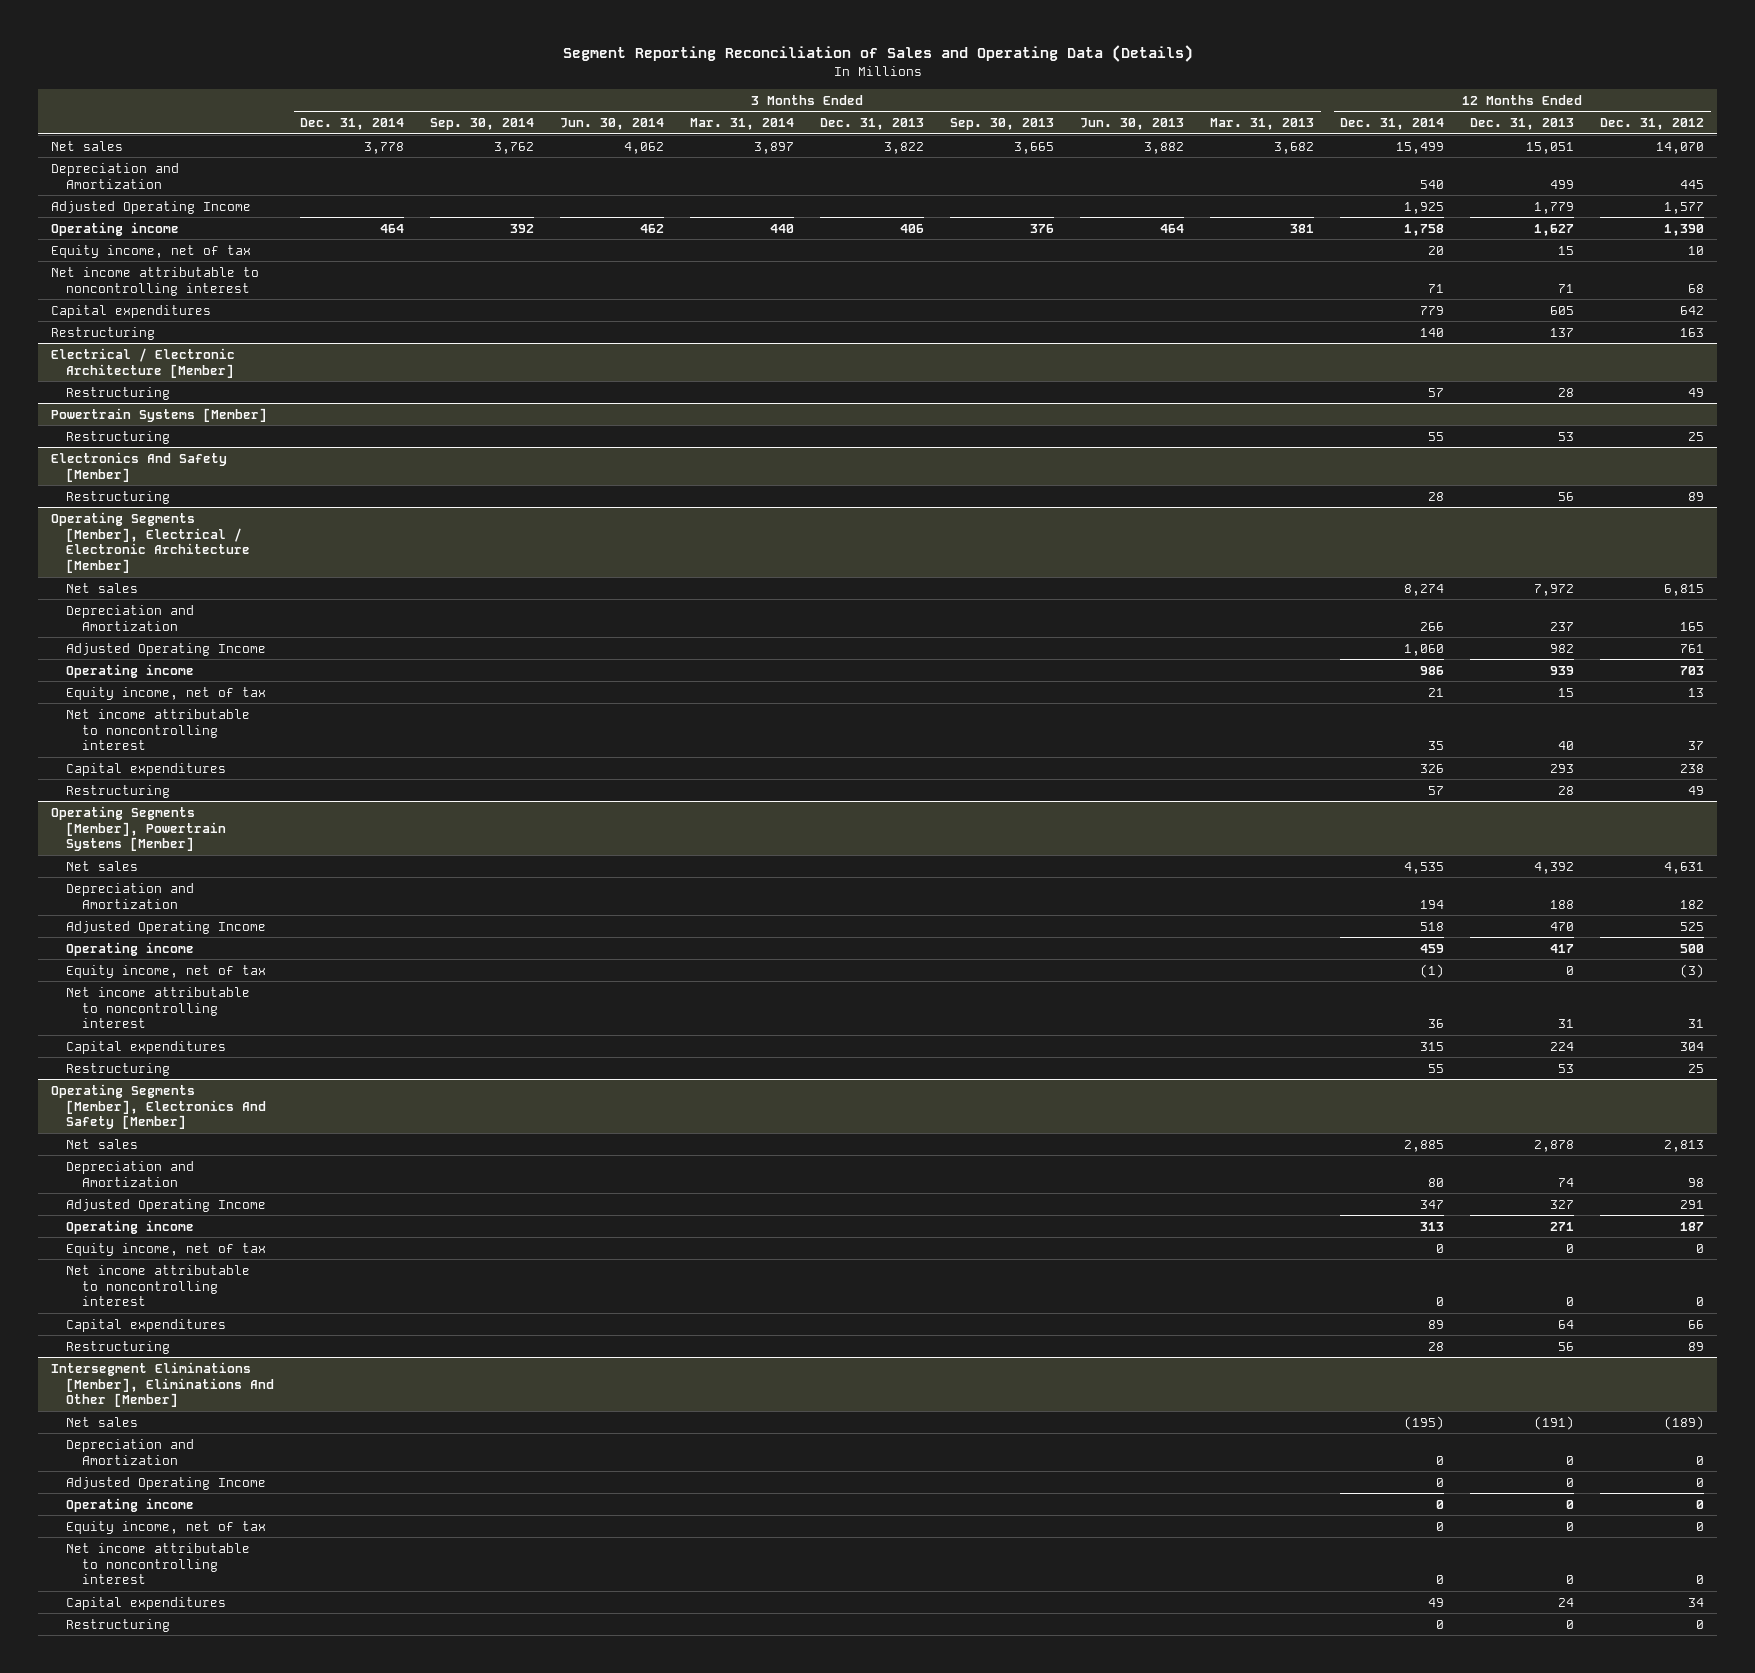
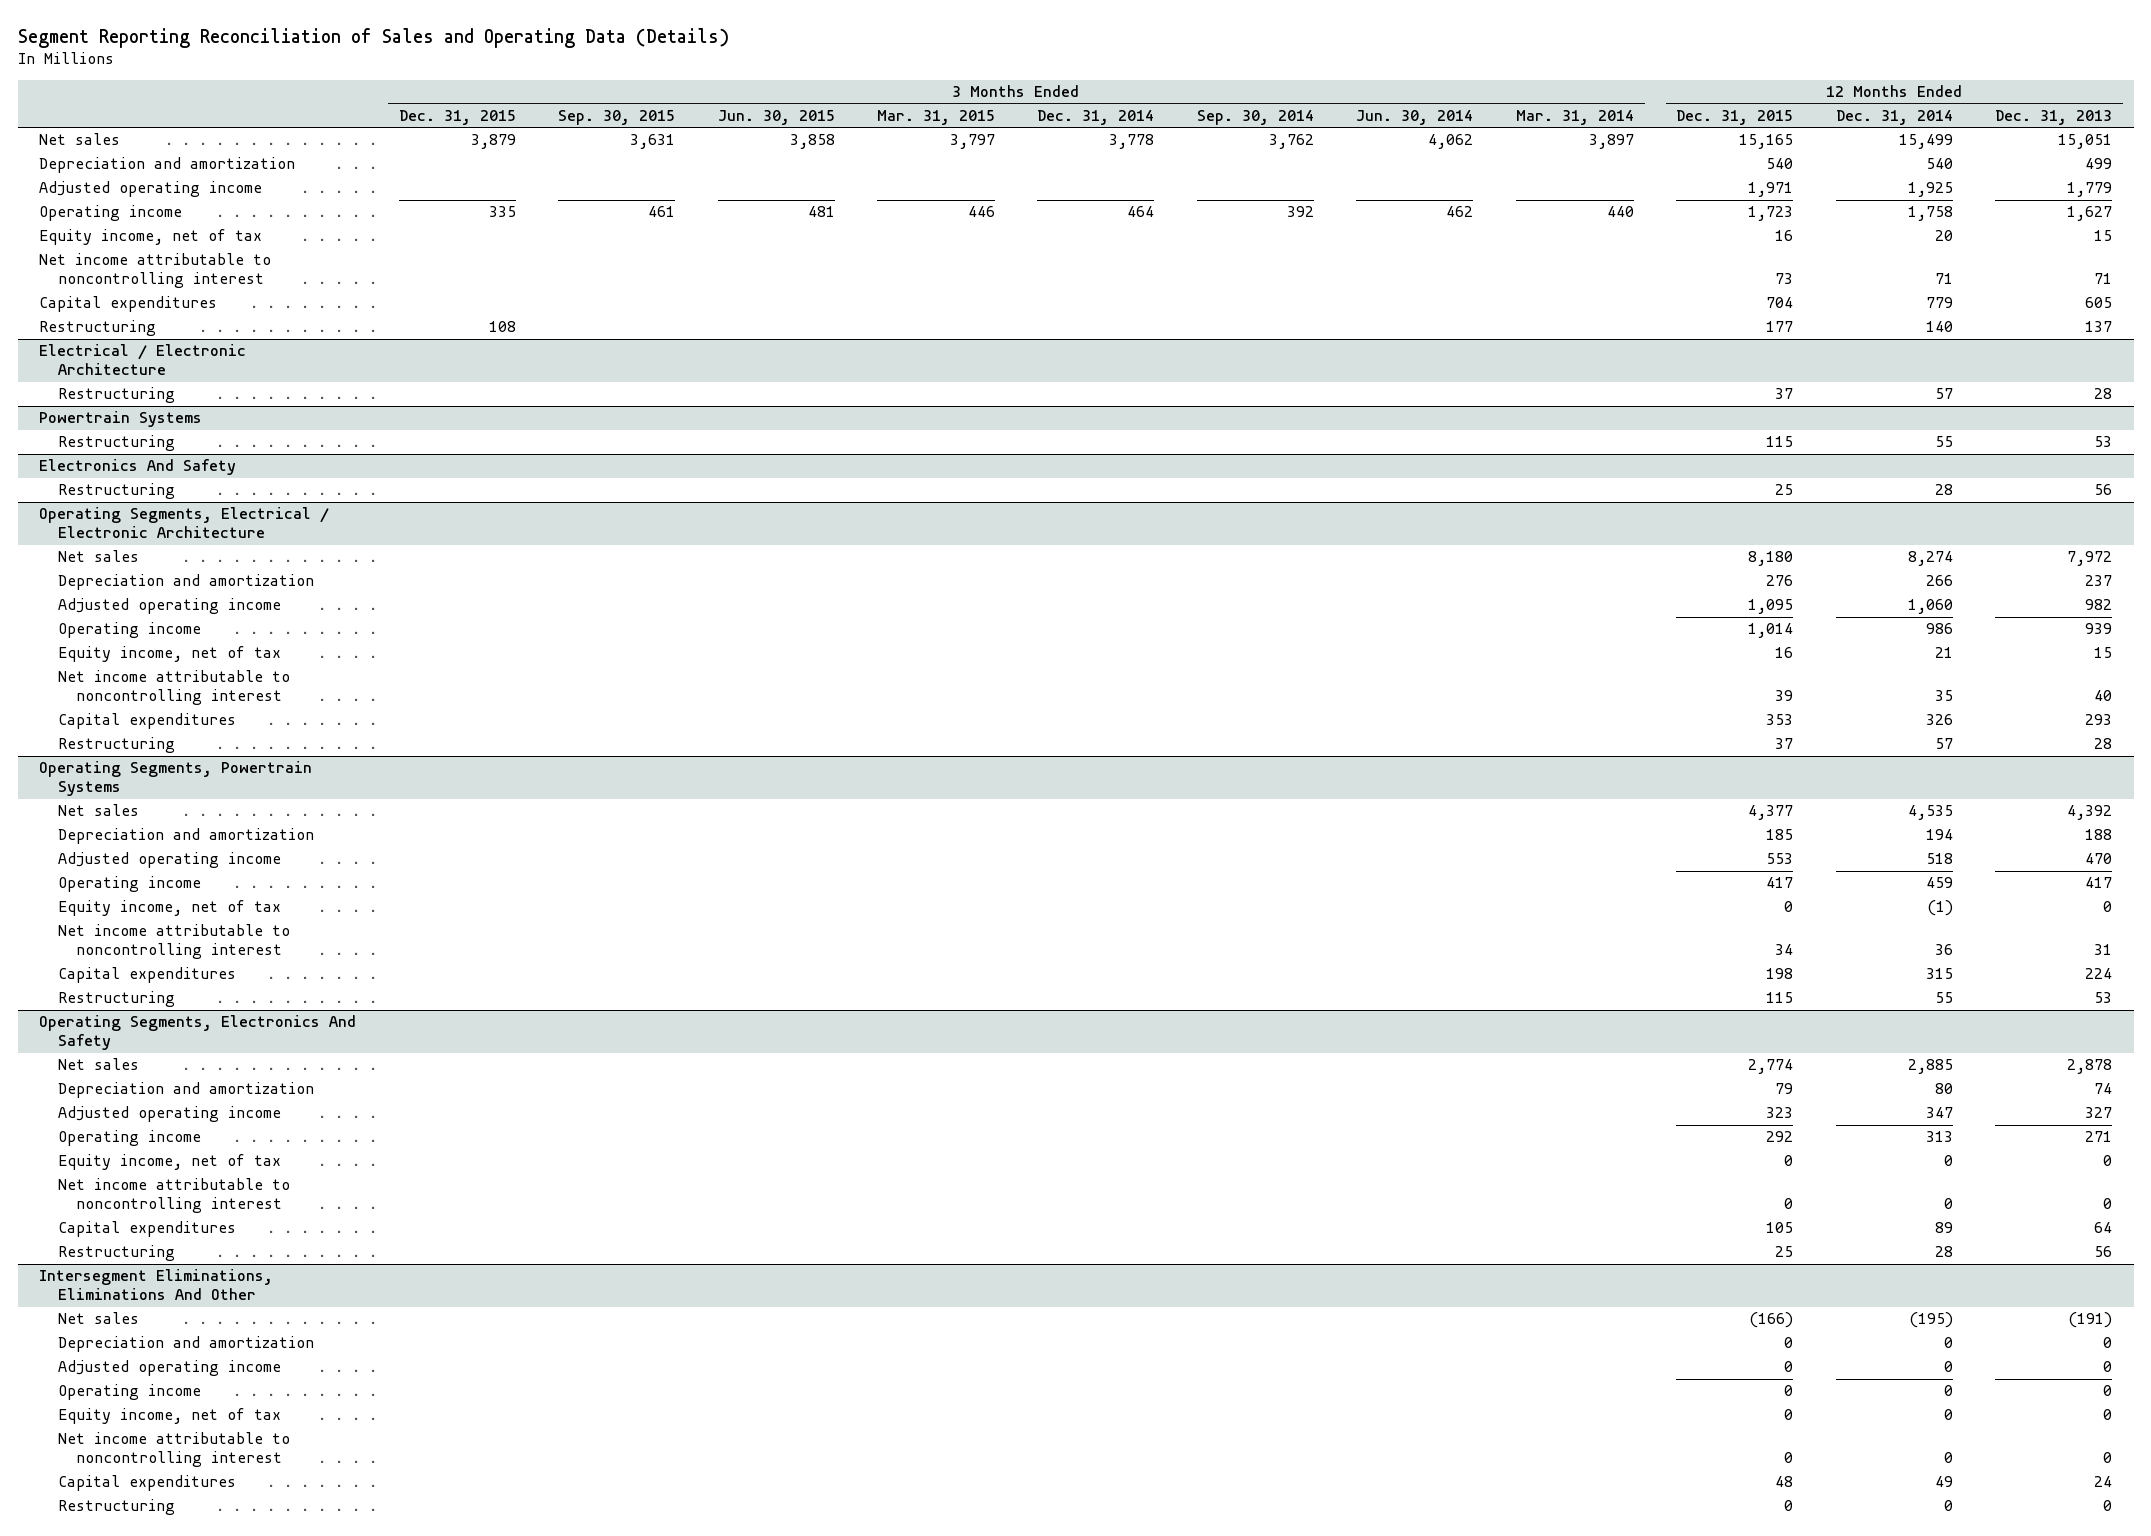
- | 3 Months Ended Dec. 31, 2014 | 3 Months Ended Sep. 30, 2014 | 3 Months Ended Jun. 30, 2014 | 3 Months Ended Mar. 31, 2014 | 3 Months Ended Dec. 31, 2013 | 3 Months Ended Sep. 30, 2013 | 3 Months Ended Jun. 30, 2013 | 3 Months Ended Mar. 31, 2013 | 12 Months Ended Dec. 31, 2014 | 12 Months Ended Dec. 31, 2013 | 12 Months Ended Dec. 31, 2012
+ | 3 Months Ended Dec. 31, 2015 | 3 Months Ended Sep. 30, 2015 | 3 Months Ended Jun. 30, 2015 | 3 Months Ended Mar. 31, 2015 | 3 Months Ended Dec. 31, 2014 | 3 Months Ended Sep. 30, 2014 | 3 Months Ended Jun. 30, 2014 | 3 Months Ended Mar. 31, 2014 | 12 Months Ended Dec. 31, 2015 | 12 Months Ended Dec. 31, 2014 | 12 Months Ended Dec. 31, 2013
- Depreciation and Amortization | | | | | | | | | 540 | 499 | 445
- Adjusted Operating Income | | | | | | | | | 1,925 | 1,779 | 1,577
+ Depreciation and amortization | | | | | | | | | 540 | 540 | 499
+ Adjusted operating income | | | | | | | | | 1,971 | 1,925 | 1,779
- Electrical / Electronic Architecture [Member]
+ Electrical / Electronic Architecture
- Powertrain Systems [Member]
+ Powertrain Systems
- Electronics And Safety [Member]
+ Electronics And Safety
- Operating Segments [Member], Electrical / Electronic Architecture [Member]
+ Operating Segments, Electrical / Electronic Architecture
- Depreciation and Amortization | | | | | | | | | 266 | 237 | 165
- Adjusted Operating Income | | | | | | | | | 1,060 | 982 | 761
+ Depreciation and amortization | | | | | | | | | 276 | 266 | 237
+ Adjusted operating income | | | | | | | | | 1,095 | 1,060 | 982
- Operating Segments [Member], Powertrain Systems [Member]
+ Operating Segments, Powertrain Systems
- Depreciation and Amortization | | | | | | | | | 194 | 188 | 182
- Adjusted Operating Income | | | | | | | | | 518 | 470 | 525
+ Depreciation and amortization | | | | | | | | | 185 | 194 | 188
+ Adjusted operating income | | | | | | | | | 553 | 518 | 470
- Operating Segments [Member], Electronics And Safety [Member]
+ Operating Segments, Electronics And Safety
- Depreciation and Amortization | | | | | | | | | 80 | 74 | 98
- Adjusted Operating Income | | | | | | | | | 347 | 327 | 291
+ Depreciation and amortization | | | | | | | | | 79 | 80 | 74
+ Adjusted operating income | | | | | | | | | 323 | 347 | 327
- Intersegment Eliminations [Member], Eliminations And Other [Member]
+ Intersegment Eliminations, Eliminations And Other
- Depreciation and Amortization | | | | | | | | | 0 | 0 | 0
- Adjusted Operating Income | | | | | | | | | 0 | 0 | 0
+ Depreciation and amortization | | | | | | | | | 0 | 0 | 0
+ Adjusted operating income | | | | | | | | | 0 | 0 | 0

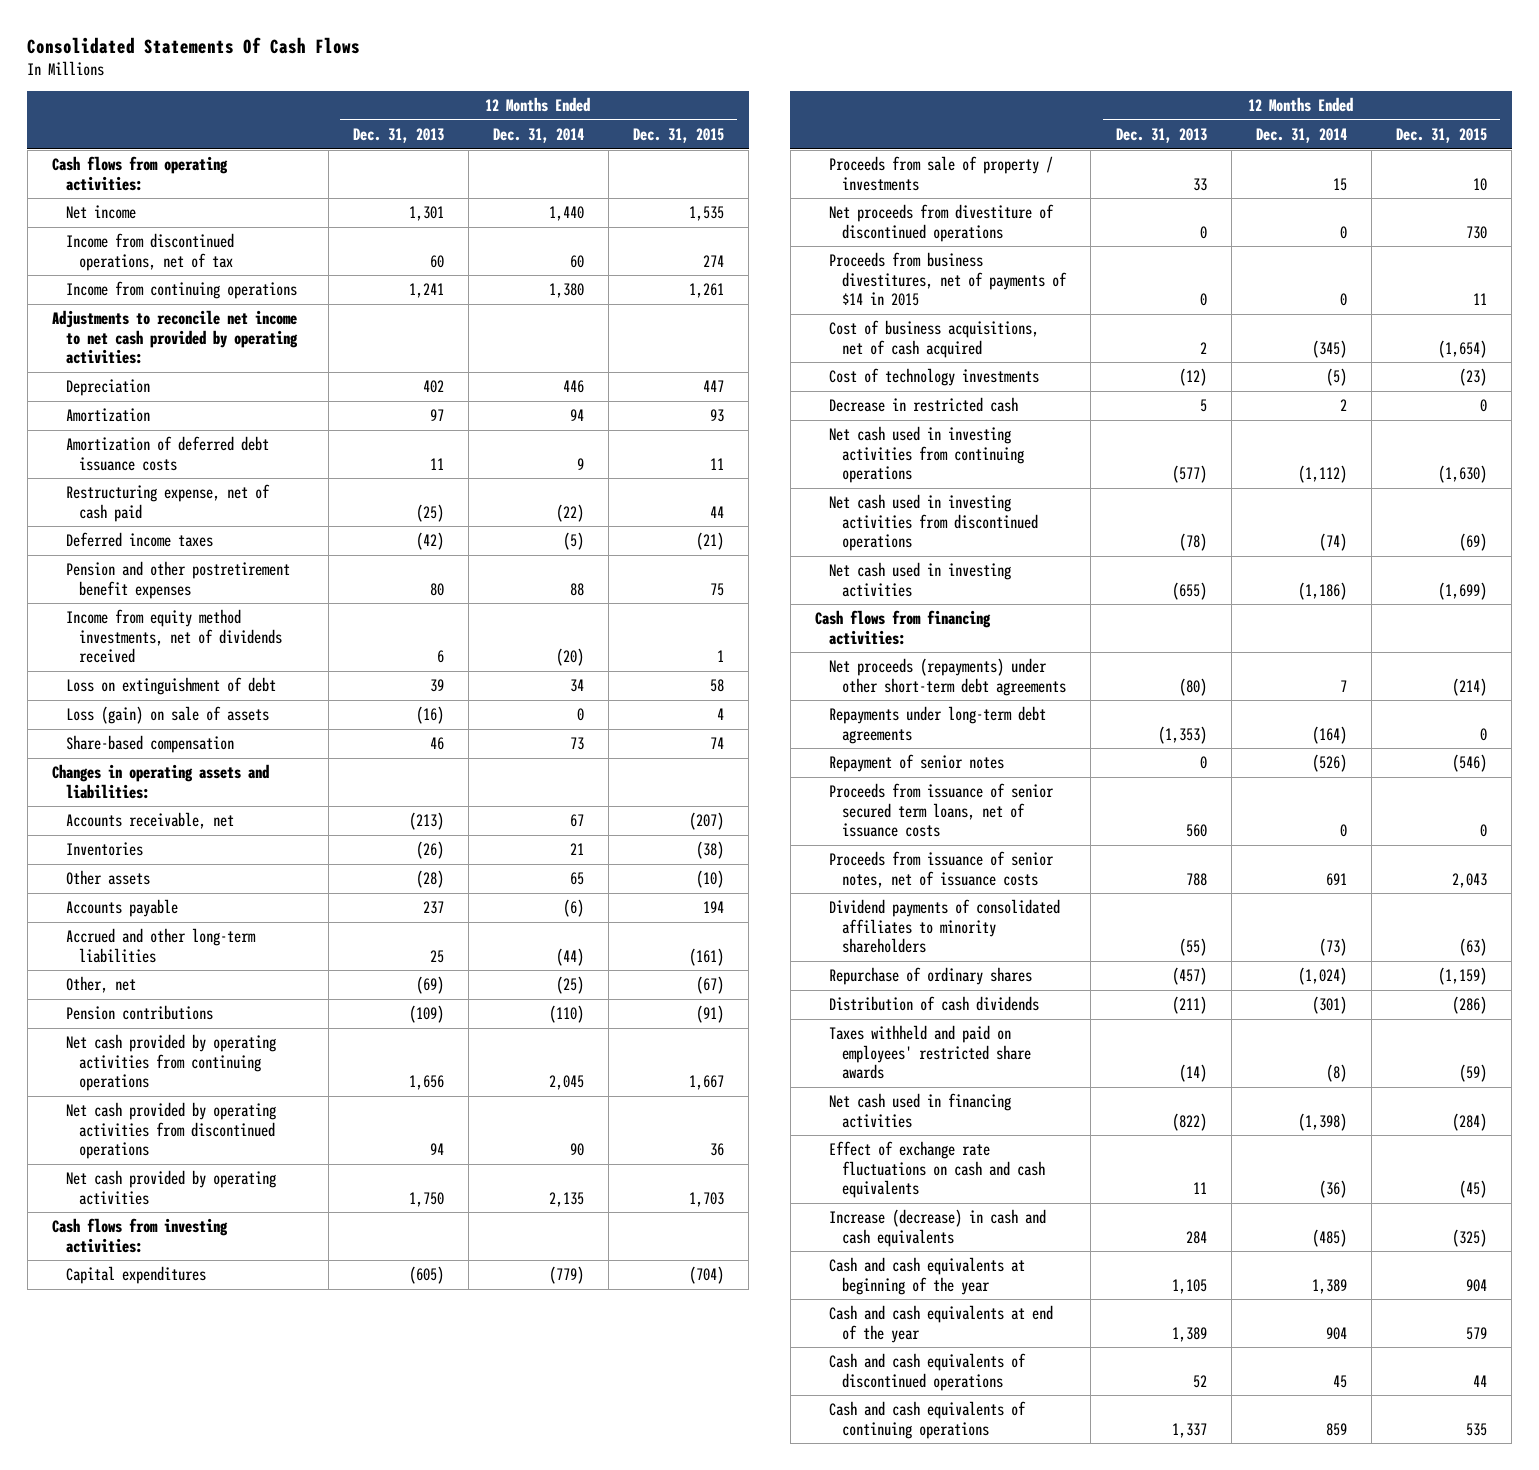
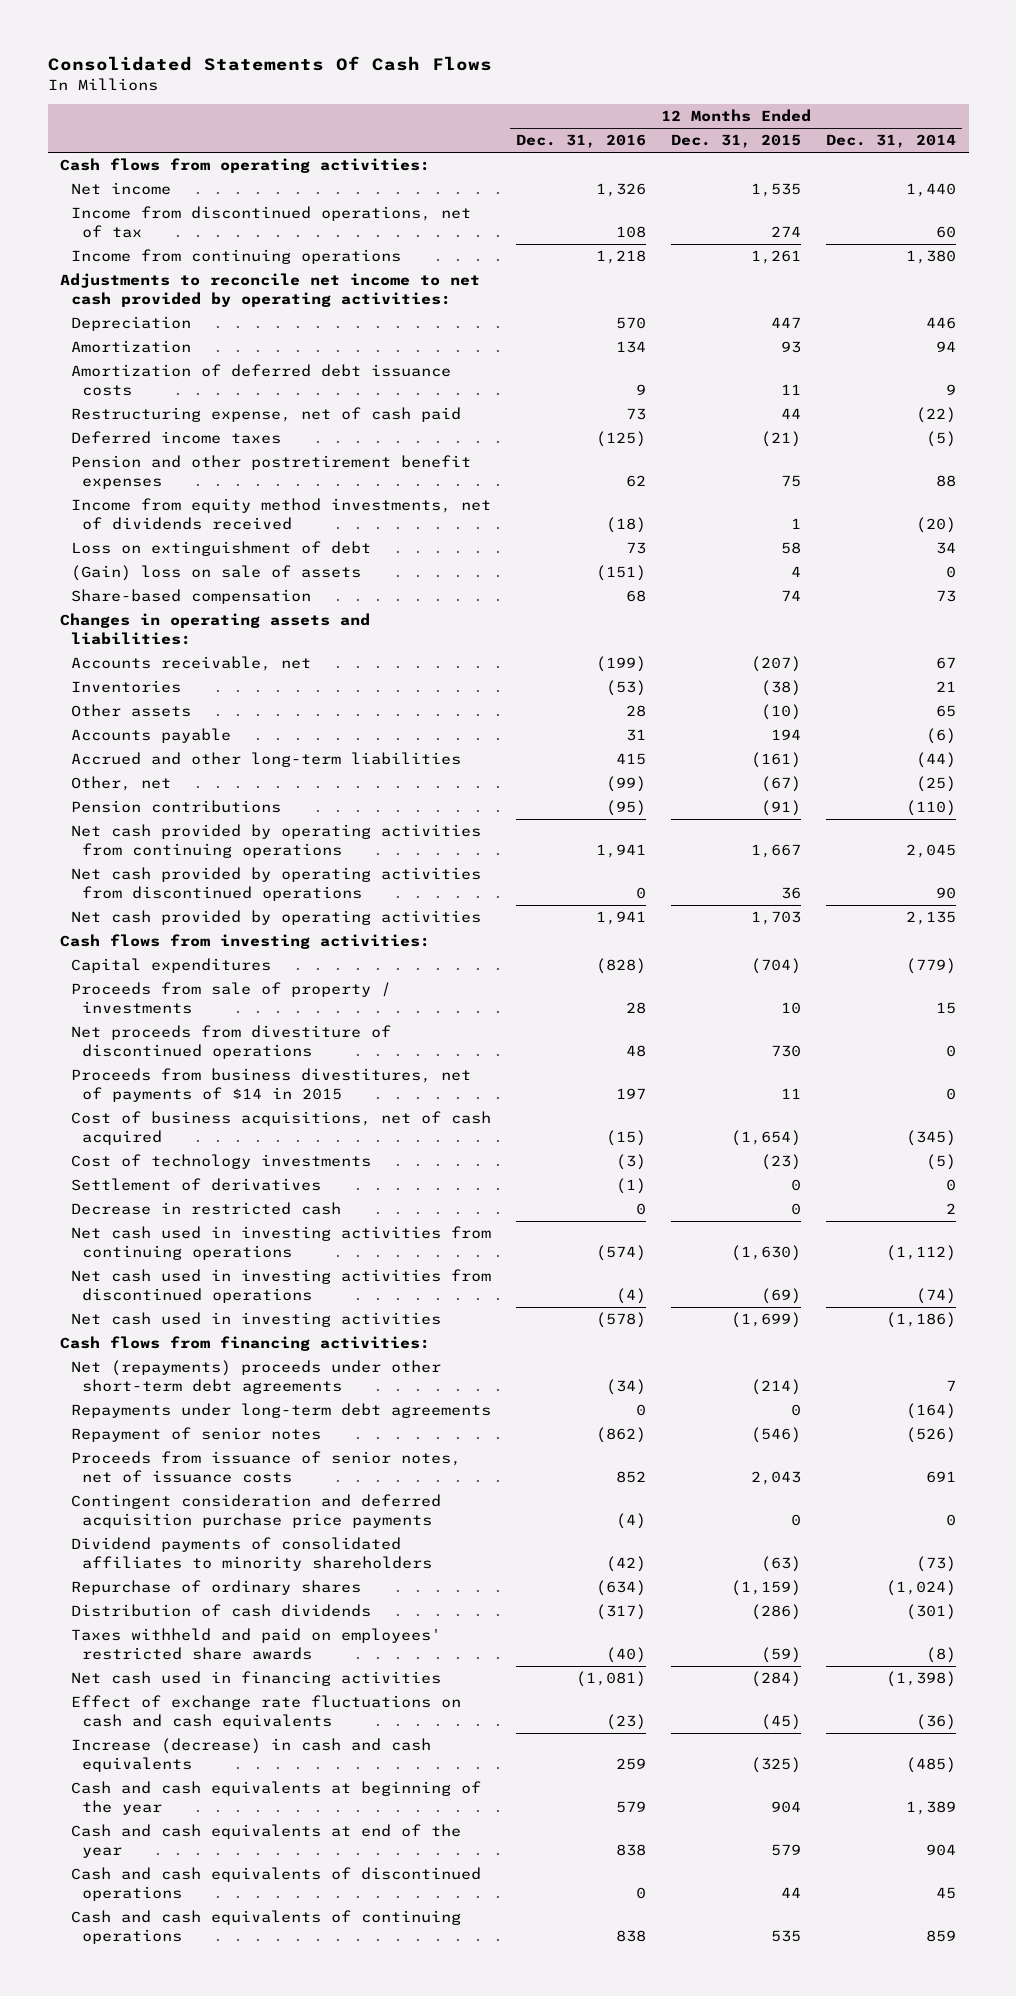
- | 12 Months Ended Dec. 31, 2013 | 12 Months Ended Dec. 31, 2014 | 12 Months Ended Dec. 31, 2015
+ | 12 Months Ended Dec. 31, 2016 | 12 Months Ended Dec. 31, 2015 | 12 Months Ended Dec. 31, 2014
- Loss (gain) on sale of assets | (16) | 0 | 4
+ (Gain) loss on sale of assets | (151) | 4 | 0
+ Settlement of derivatives | (1) | 0 | 0
- Net proceeds (repayments) under other short-term debt agreements | (80) | 7 | (214)
+ Net (repayments) proceeds under other short-term debt agreements | (34) | (214) | 7
- Proceeds from issuance of senior secured term loans, net of issuance costs | 560 | 0 | 0
+ Contingent consideration and deferred acquisition purchase price payments | (4) | 0 | 0

